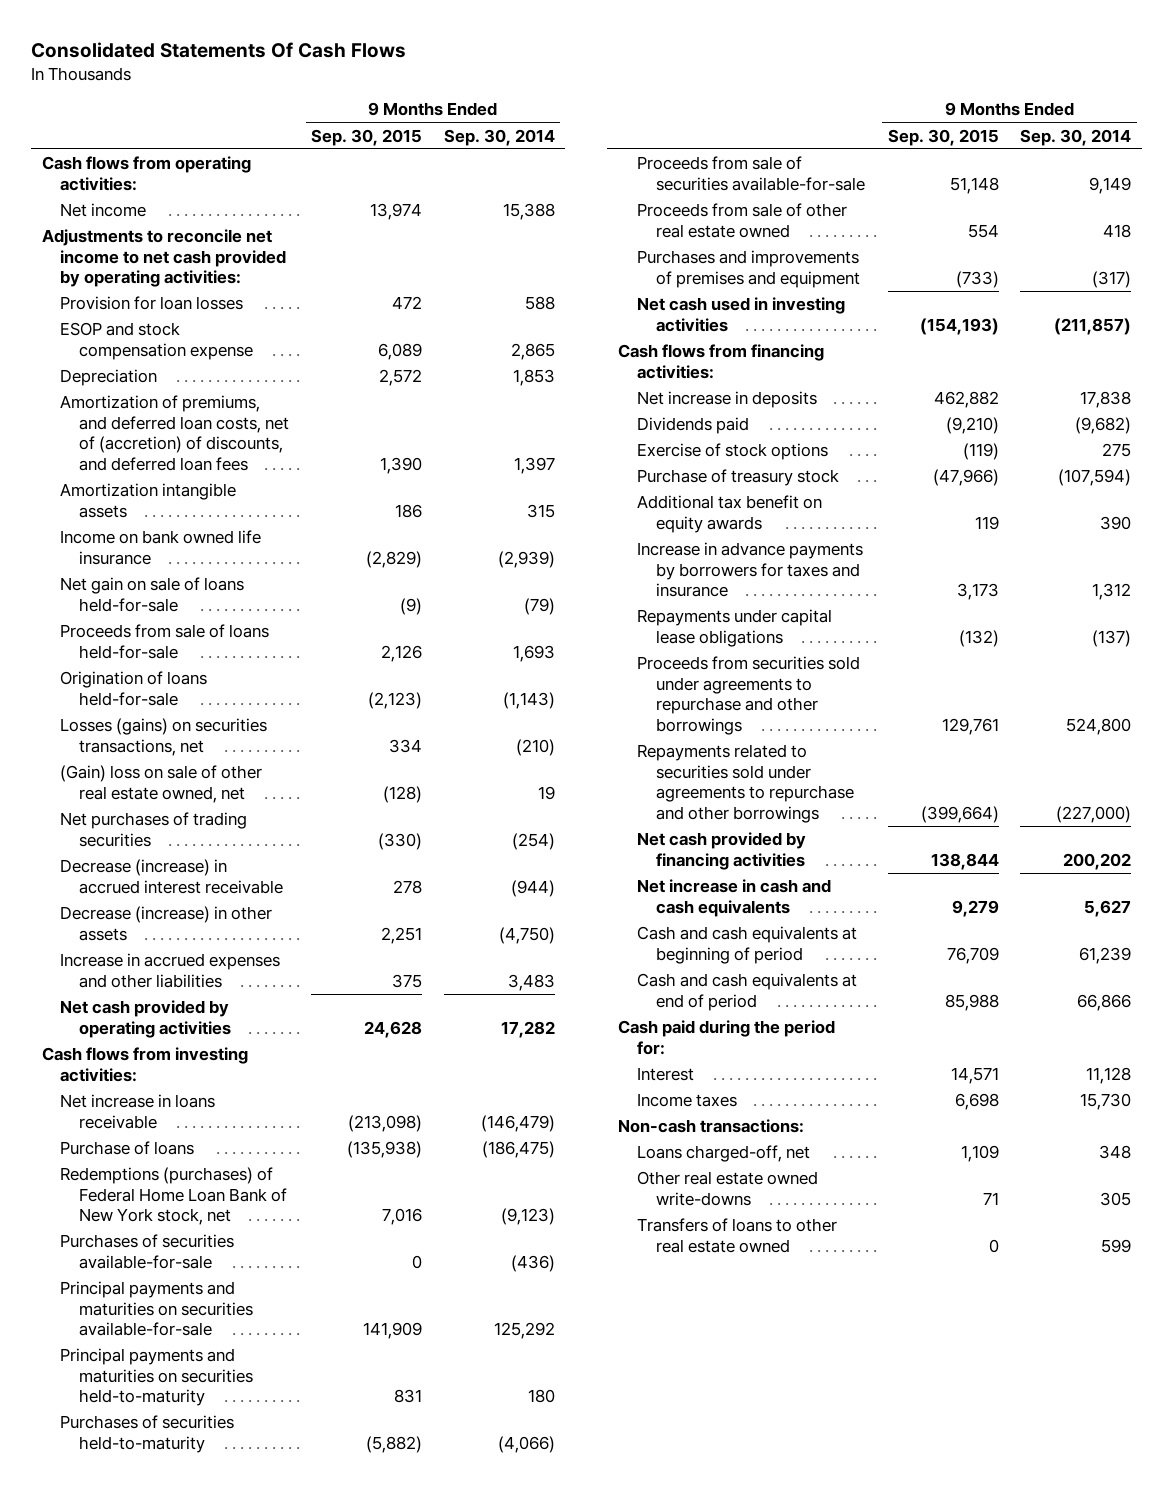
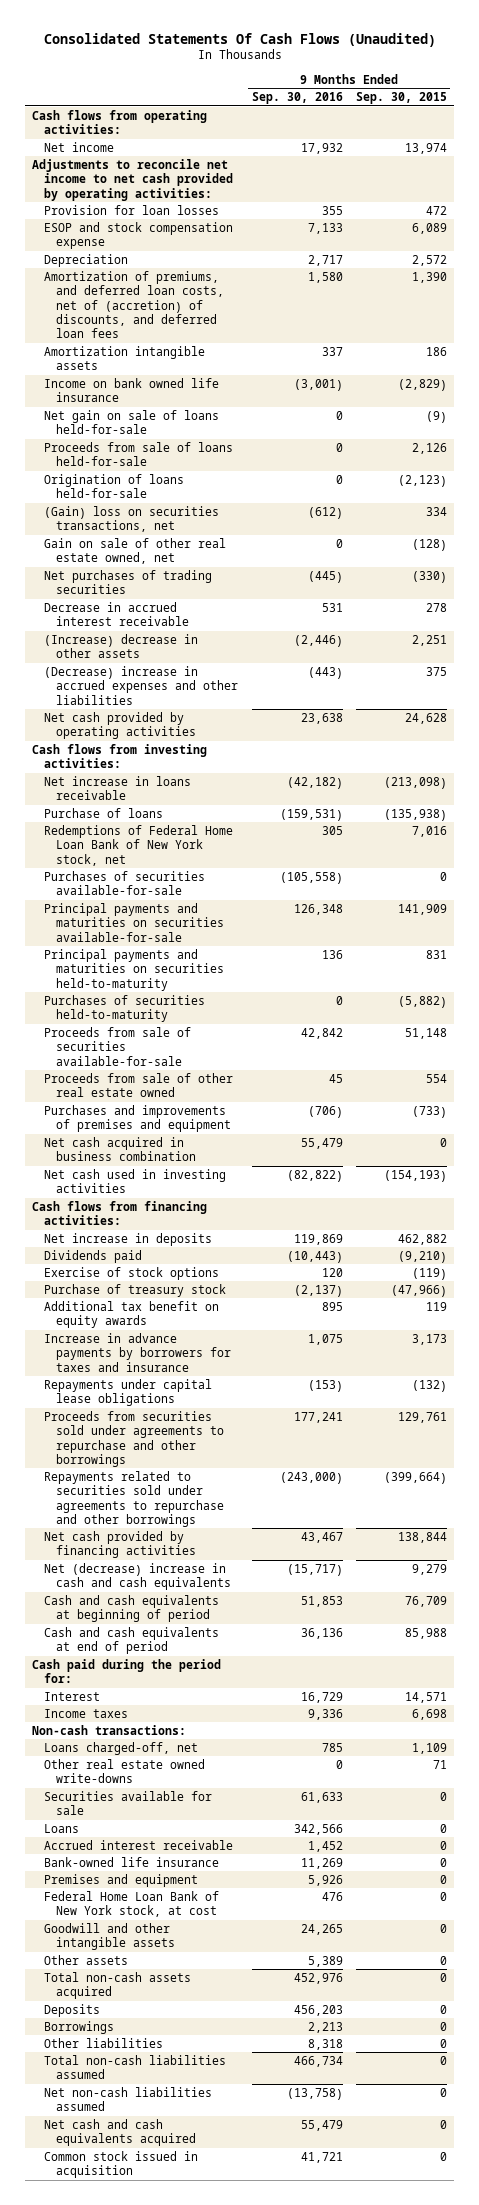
- Consolidated Statements Of Cash Flows
+ Consolidated Statements Of Cash Flows (Unaudited)
- | 9 Months Ended Sep. 30, 2015 | 9 Months Ended Sep. 30, 2014
+ | 9 Months Ended Sep. 30, 2016 | 9 Months Ended Sep. 30, 2015
- Losses (gains) on securities transactions, net | 334 | (210)
- (Gain) loss on sale of other real estate owned, net | (128) | 19
+ (Gain) loss on securities transactions, net | (612) | 334
+ Gain on sale of other real estate owned, net | 0 | (128)
- Decrease (increase) in accrued interest receivable | 278 | (944)
- Decrease (increase) in other assets | 2,251 | (4,750)
- Increase in accrued expenses and other liabilities | 375 | 3,483
+ Decrease in accrued interest receivable | 531 | 278
+ (Increase) decrease in other assets | (2,446) | 2,251
+ (Decrease) increase in accrued expenses and other liabilities | (443) | 375
- Redemptions (purchases) of Federal Home Loan Bank of New York stock, net | 7,016 | (9,123)
+ Redemptions of Federal Home Loan Bank of New York stock, net | 305 | 7,016
+ Net cash acquired in business combination | 55,479 | 0
- Net increase in cash and cash equivalents | 9,279 | 5,627
+ Net (decrease) increase in cash and cash equivalents | (15,717) | 9,279
- Transfers of loans to other real estate owned | 0 | 599
+ Securities available for sale | 61,633 | 0
+ Loans | 342,566 | 0
+ Accrued interest receivable | 1,452 | 0
+ Bank-owned life insurance | 11,269 | 0
+ Premises and equipment | 5,926 | 0
+ Federal Home Loan Bank of New York stock, at cost | 476 | 0
+ Goodwill and other intangible assets | 24,265 | 0
+ Other assets | 5,389 | 0
+ Total non-cash assets acquired | 452,976 | 0
+ Deposits | 456,203 | 0
+ Borrowings | 2,213 | 0
+ Other liabilities | 8,318 | 0
+ Total non-cash liabilities assumed | 466,734 | 0
+ Net non-cash liabilities assumed | (13,758) | 0
+ Net cash and cash equivalents acquired | 55,479 | 0
+ Common stock issued in acquisition | 41,721 | 0

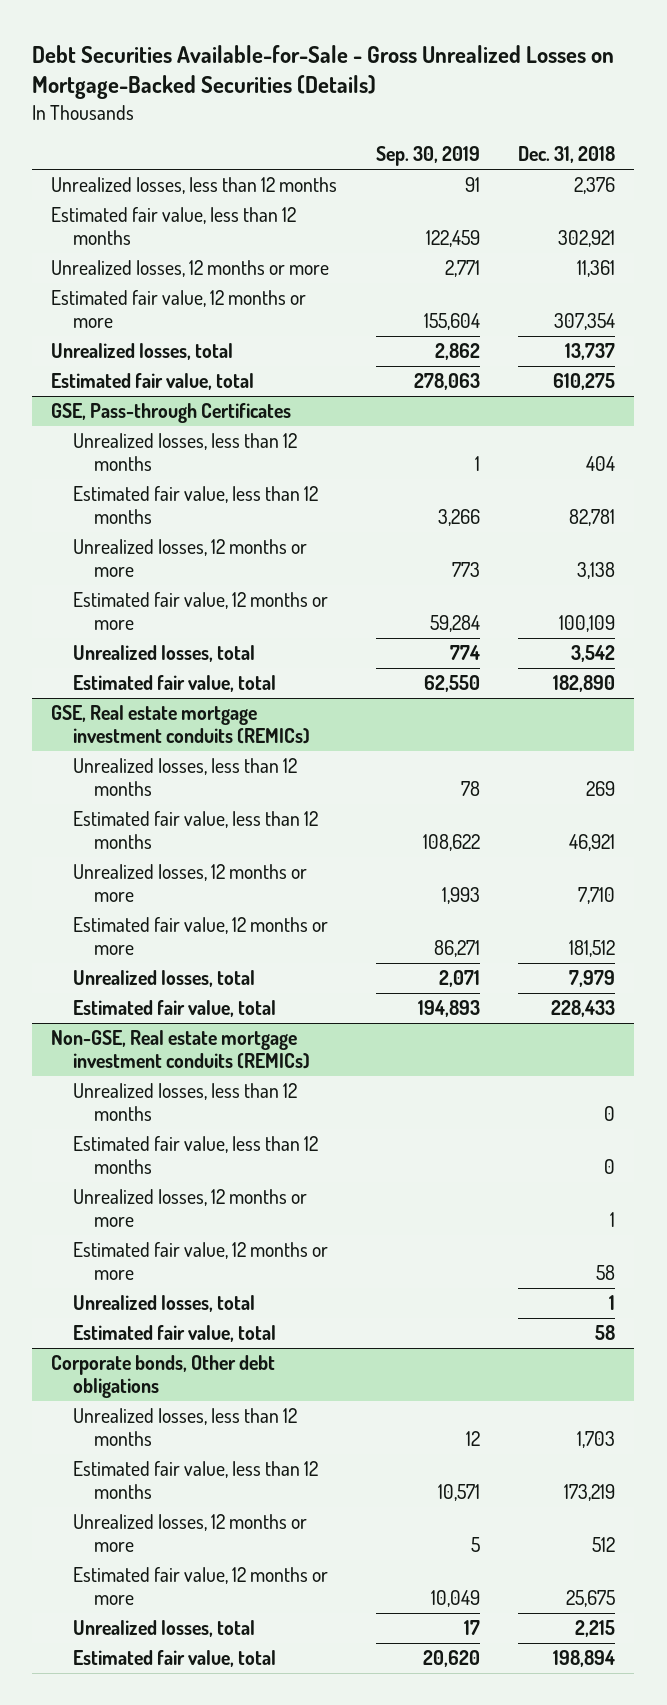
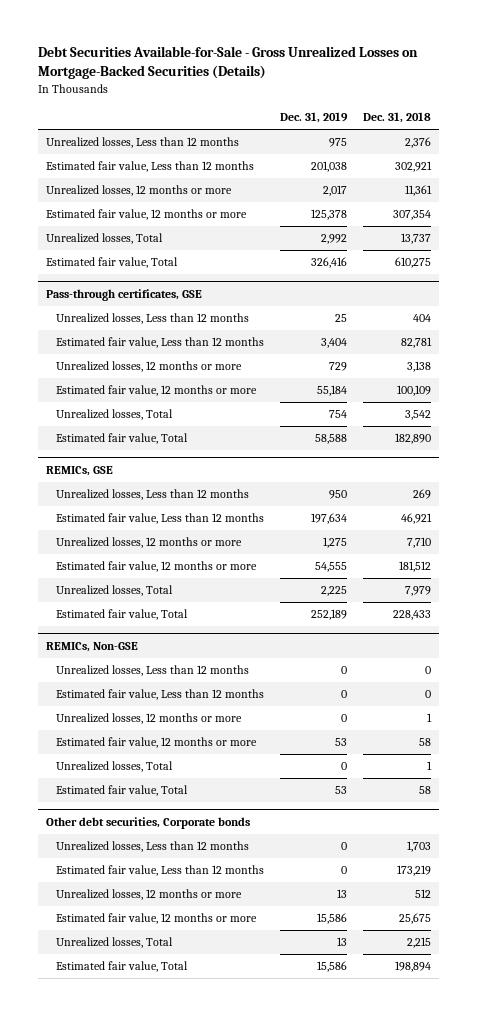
- | Sep. 30, 2019 | Dec. 31, 2018
+ | Dec. 31, 2019 | Dec. 31, 2018
- Unrealized losses, less than 12 months | 91 | 2,376
- Estimated fair value, less than 12 months | 122,459 | 302,921
+ Unrealized losses, Less than 12 months | 975 | 2,376
+ Estimated fair value, Less than 12 months | 201,038 | 302,921
- Unrealized losses, total | 2,862 | 13,737
- Estimated fair value, total | 278,063 | 610,275
- GSE, Pass-through Certificates
- Unrealized losses, less than 12 months | 1 | 404
- Estimated fair value, less than 12 months | 3,266 | 82,781
+ Unrealized losses, Total | 2,992 | 13,737
+ Estimated fair value, Total | 326,416 | 610,275
+ Pass-through certificates, GSE
+ Unrealized losses, Less than 12 months | 25 | 404
+ Estimated fair value, Less than 12 months | 3,404 | 82,781
- Unrealized losses, total | 774 | 3,542
- Estimated fair value, total | 62,550 | 182,890
- GSE, Real estate mortgage investment conduits (REMICs)
- Unrealized losses, less than 12 months | 78 | 269
- Estimated fair value, less than 12 months | 108,622 | 46,921
+ Unrealized losses, Total | 754 | 3,542
+ Estimated fair value, Total | 58,588 | 182,890
+ REMICs, GSE
+ Unrealized losses, Less than 12 months | 950 | 269
+ Estimated fair value, Less than 12 months | 197,634 | 46,921
- Unrealized losses, total | 2,071 | 7,979
- Estimated fair value, total | 194,893 | 228,433
- Non-GSE, Real estate mortgage investment conduits (REMICs)
- Unrealized losses, less than 12 months | | 0
- Estimated fair value, less than 12 months | | 0
+ Unrealized losses, Total | 2,225 | 7,979
+ Estimated fair value, Total | 252,189 | 228,433
+ REMICs, Non-GSE
+ Unrealized losses, Less than 12 months | 0 | 0
+ Estimated fair value, Less than 12 months | 0 | 0
- Unrealized losses, total | | 1
- Estimated fair value, total | | 58
- Corporate bonds, Other debt obligations
- Unrealized losses, less than 12 months | 12 | 1,703
- Estimated fair value, less than 12 months | 10,571 | 173,219
+ Unrealized losses, Total | 0 | 1
+ Estimated fair value, Total | 53 | 58
+ Other debt securities, Corporate bonds
+ Unrealized losses, Less than 12 months | 0 | 1,703
+ Estimated fair value, Less than 12 months | 0 | 173,219
- Unrealized losses, total | 17 | 2,215
- Estimated fair value, total | 20,620 | 198,894
+ Unrealized losses, Total | 13 | 2,215
+ Estimated fair value, Total | 15,586 | 198,894

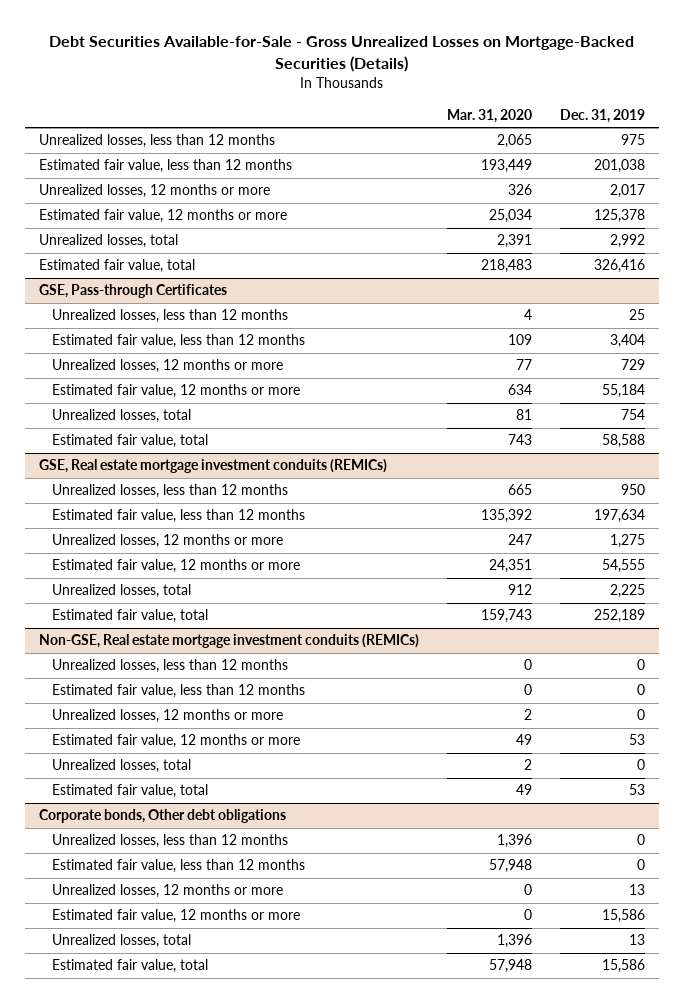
- | Dec. 31, 2019 | Dec. 31, 2018
+ | Mar. 31, 2020 | Dec. 31, 2019
- Unrealized losses, Less than 12 months | 975 | 2,376
- Estimated fair value, Less than 12 months | 201,038 | 302,921
+ Unrealized losses, less than 12 months | 2,065 | 975
+ Estimated fair value, less than 12 months | 193,449 | 201,038
- Unrealized losses, Total | 2,992 | 13,737
- Estimated fair value, Total | 326,416 | 610,275
- Pass-through certificates, GSE
- Unrealized losses, Less than 12 months | 25 | 404
- Estimated fair value, Less than 12 months | 3,404 | 82,781
+ Unrealized losses, total | 2,391 | 2,992
+ Estimated fair value, total | 218,483 | 326,416
+ GSE, Pass-through Certificates
+ Unrealized losses, less than 12 months | 4 | 25
+ Estimated fair value, less than 12 months | 109 | 3,404
- Unrealized losses, Total | 754 | 3,542
- Estimated fair value, Total | 58,588 | 182,890
- REMICs, GSE
- Unrealized losses, Less than 12 months | 950 | 269
- Estimated fair value, Less than 12 months | 197,634 | 46,921
+ Unrealized losses, total | 81 | 754
+ Estimated fair value, total | 743 | 58,588
+ GSE, Real estate mortgage investment conduits (REMICs)
+ Unrealized losses, less than 12 months | 665 | 950
+ Estimated fair value, less than 12 months | 135,392 | 197,634
- Unrealized losses, Total | 2,225 | 7,979
- Estimated fair value, Total | 252,189 | 228,433
- REMICs, Non-GSE
- Unrealized losses, Less than 12 months | 0 | 0
- Estimated fair value, Less than 12 months | 0 | 0
+ Unrealized losses, total | 912 | 2,225
+ Estimated fair value, total | 159,743 | 252,189
+ Non-GSE, Real estate mortgage investment conduits (REMICs)
+ Unrealized losses, less than 12 months | 0 | 0
+ Estimated fair value, less than 12 months | 0 | 0
- Unrealized losses, Total | 0 | 1
- Estimated fair value, Total | 53 | 58
- Other debt securities, Corporate bonds
- Unrealized losses, Less than 12 months | 0 | 1,703
- Estimated fair value, Less than 12 months | 0 | 173,219
+ Unrealized losses, total | 2 | 0
+ Estimated fair value, total | 49 | 53
+ Corporate bonds, Other debt obligations
+ Unrealized losses, less than 12 months | 1,396 | 0
+ Estimated fair value, less than 12 months | 57,948 | 0
- Unrealized losses, Total | 13 | 2,215
- Estimated fair value, Total | 15,586 | 198,894
+ Unrealized losses, total | 1,396 | 13
+ Estimated fair value, total | 57,948 | 15,586

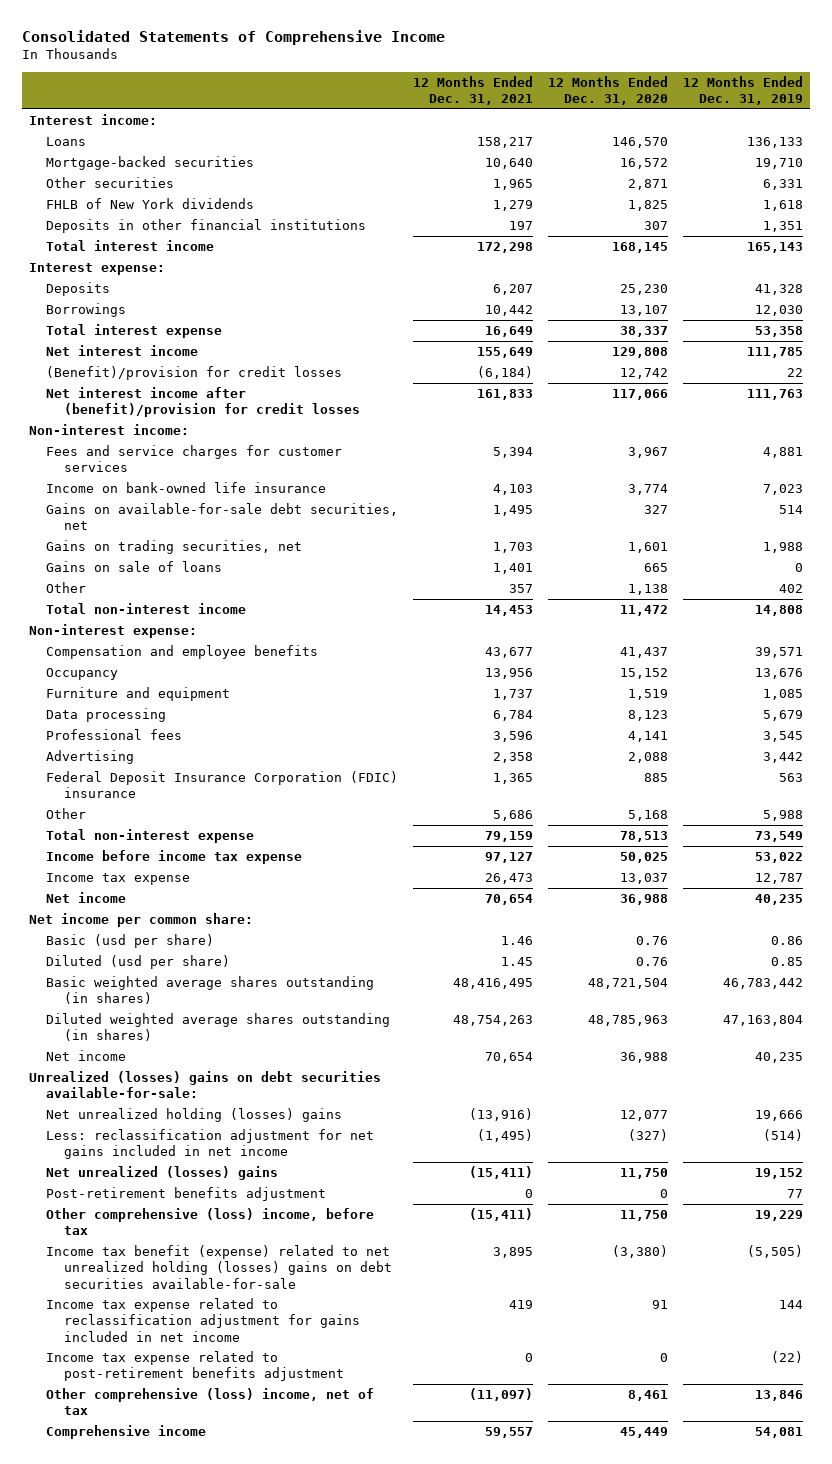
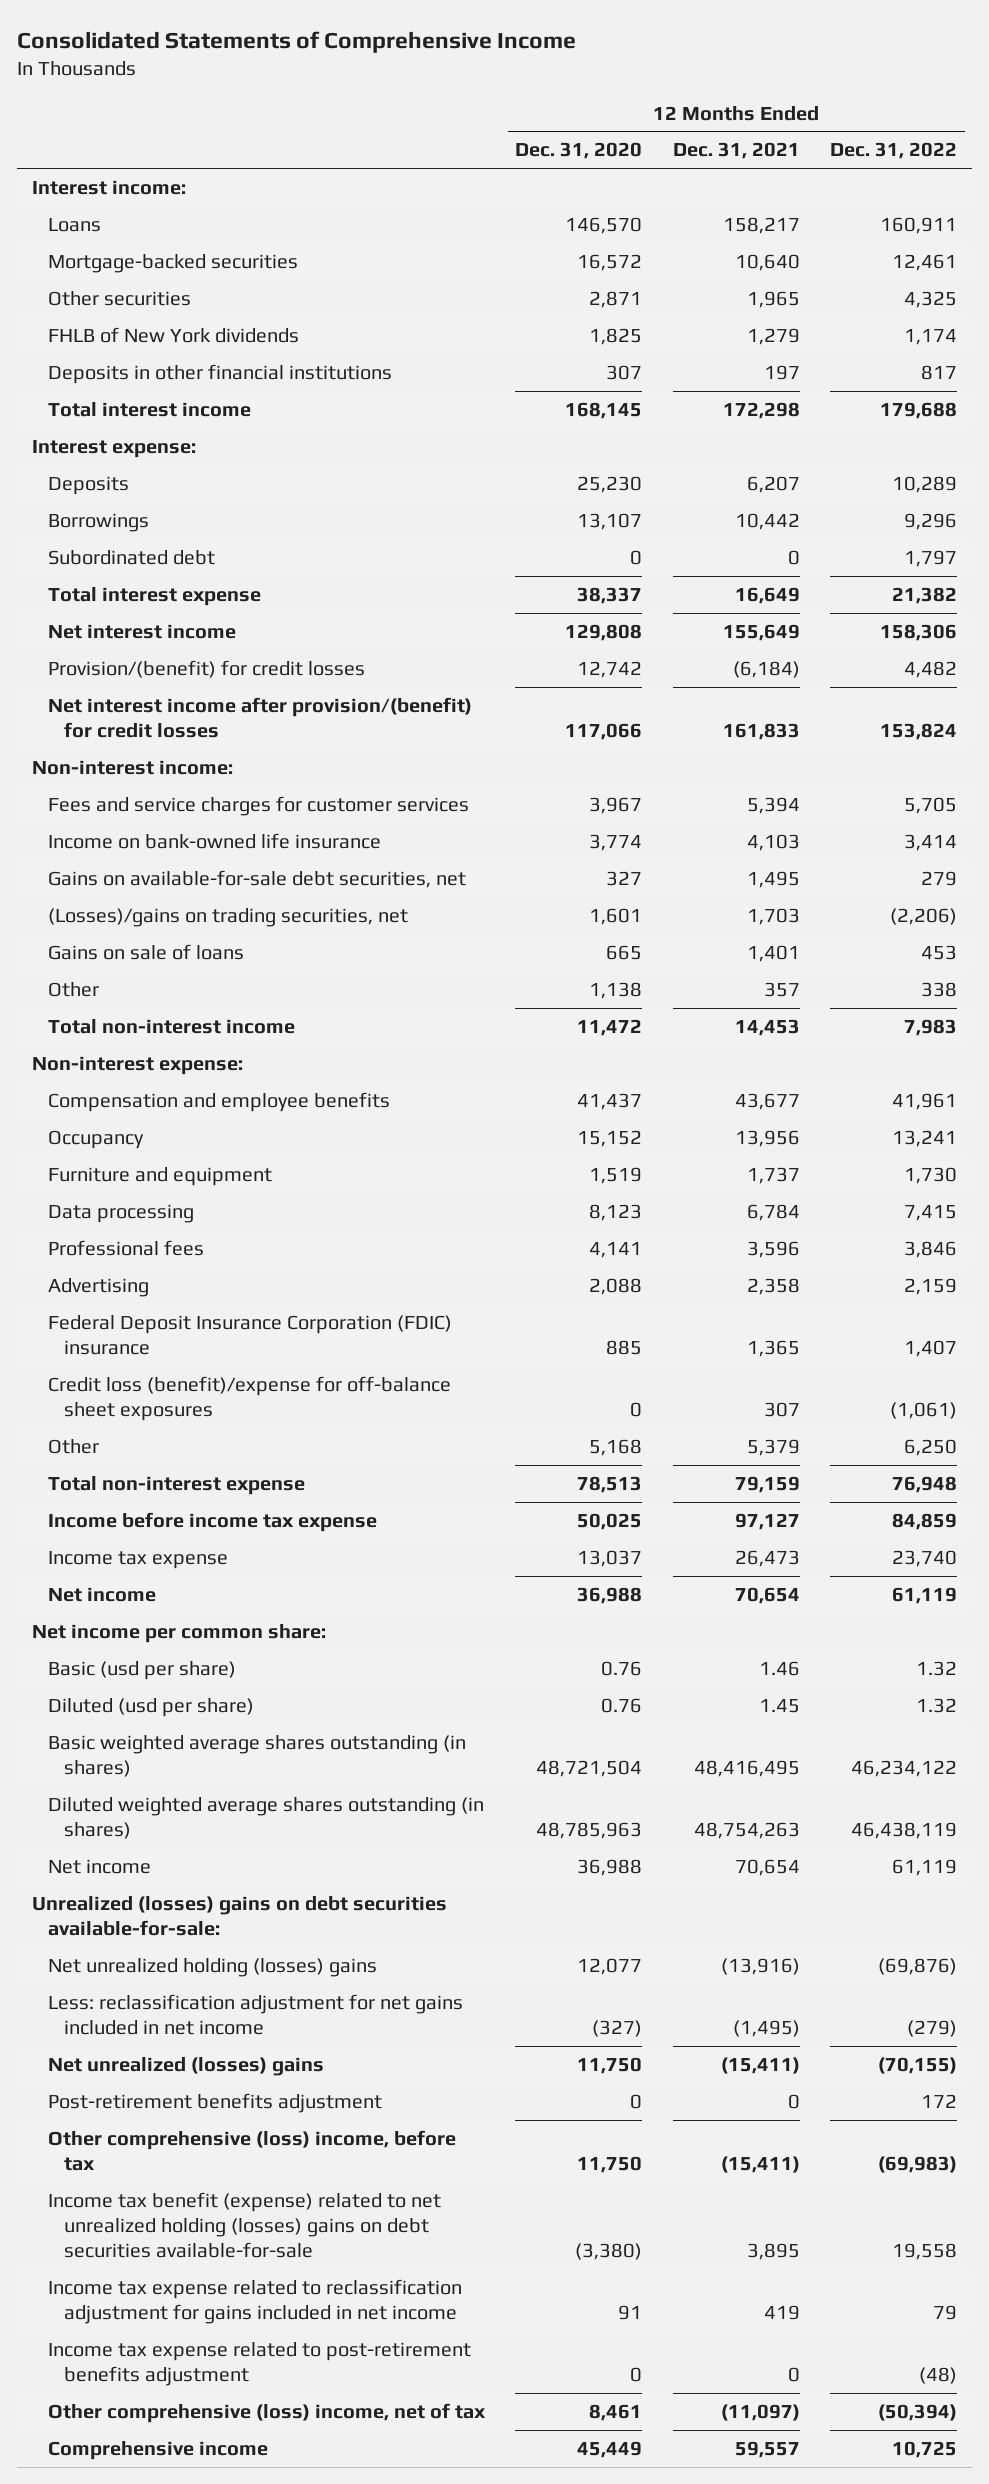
- | 12 Months Ended Dec. 31, 2021 | 12 Months Ended Dec. 31, 2020 | 12 Months Ended Dec. 31, 2019
+ | 12 Months Ended Dec. 31, 2020 | 12 Months Ended Dec. 31, 2021 | 12 Months Ended Dec. 31, 2022
+ Subordinated debt | 0 | 0 | 1,797
- (Benefit)/provision for credit losses | (6,184) | 12,742 | 22
- Net interest income after (benefit)/provision for credit losses | 161,833 | 117,066 | 111,763
+ Provision/(benefit) for credit losses | 12,742 | (6,184) | 4,482
+ Net interest income after provision/(benefit) for credit losses | 117,066 | 161,833 | 153,824
- Gains on trading securities, net | 1,703 | 1,601 | 1,988
+ (Losses)/gains on trading securities, net | 1,601 | 1,703 | (2,206)
- Other | 5,686 | 5,168 | 5,988
+ Credit loss (benefit)/expense for off-balance sheet exposures | 0 | 307 | (1,061)
+ Other | 5,168 | 5,379 | 6,250

